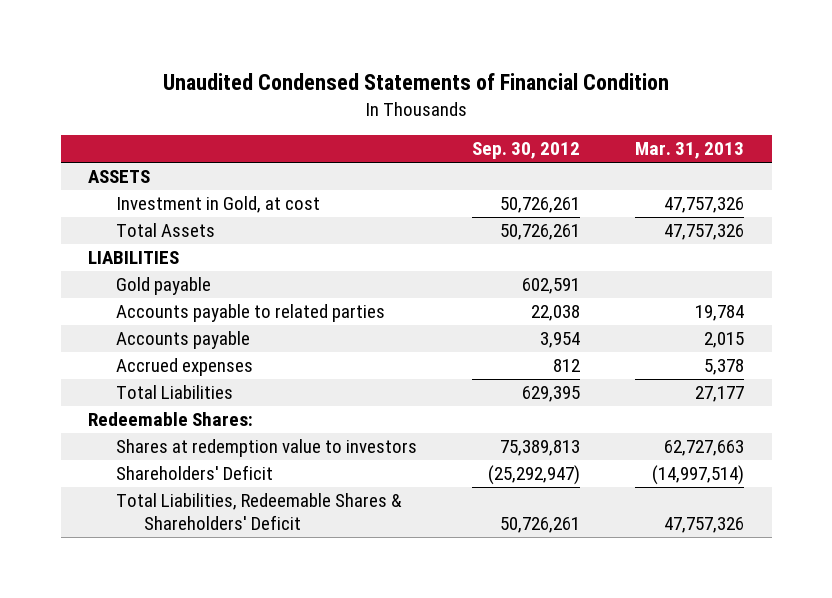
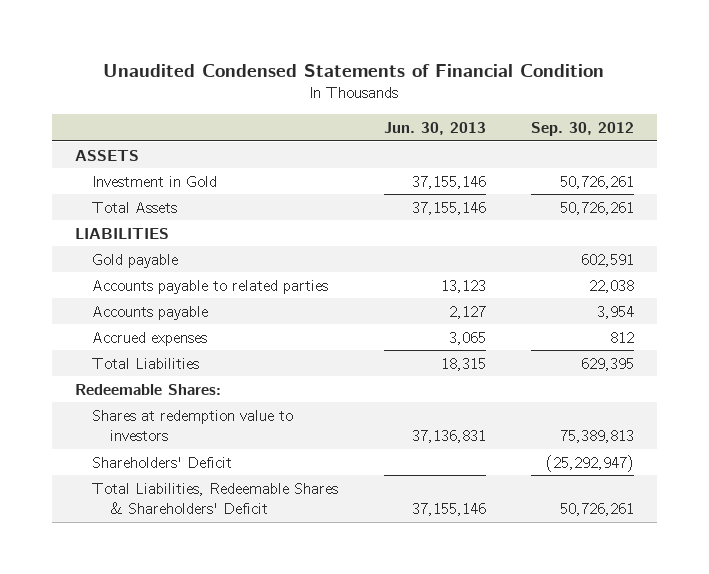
- | Sep. 30, 2012 | Mar. 31, 2013
+ | Jun. 30, 2013 | Sep. 30, 2012
- Investment in Gold, at cost | 50,726,261 | 47,757,326
+ Investment in Gold | 37,155,146 | 50,726,261

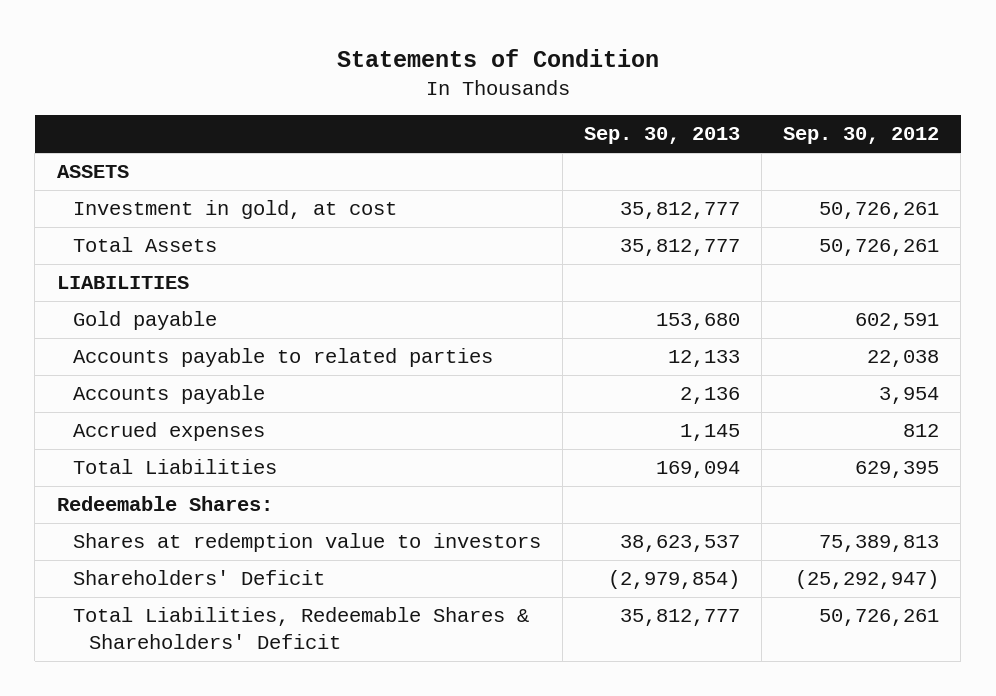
- Unaudited Condensed Statements of Financial Condition
+ Statements of Condition
- | Jun. 30, 2013 | Sep. 30, 2012
+ | Sep. 30, 2013 | Sep. 30, 2012
- Investment in Gold | 37,155,146 | 50,726,261
+ Investment in gold, at cost | 35,812,777 | 50,726,261

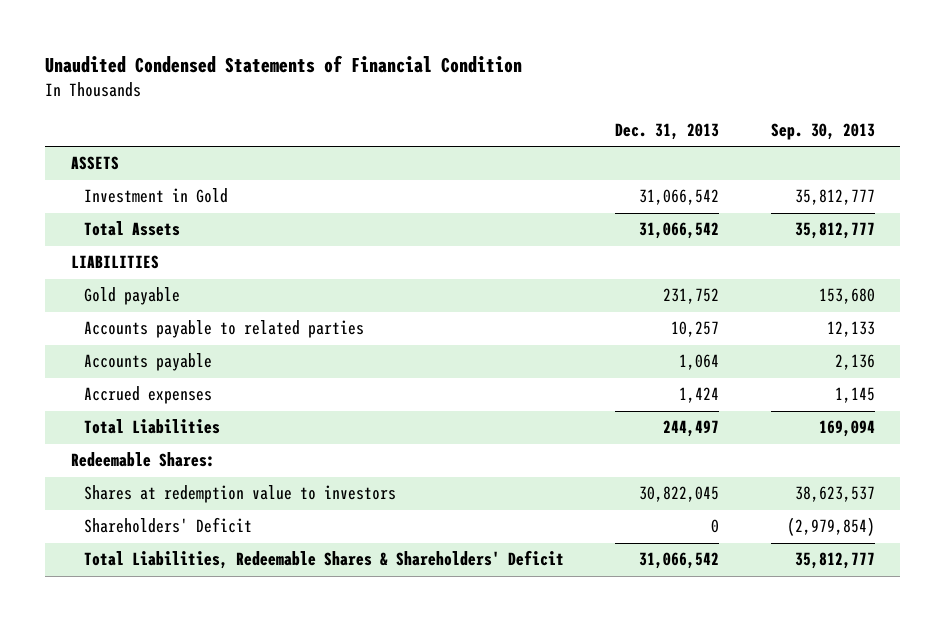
- Statements of Condition
+ Unaudited Condensed Statements of Financial Condition
- | Sep. 30, 2013 | Sep. 30, 2012
+ | Dec. 31, 2013 | Sep. 30, 2013
- Investment in gold, at cost | 35,812,777 | 50,726,261
+ Investment in Gold | 31,066,542 | 35,812,777

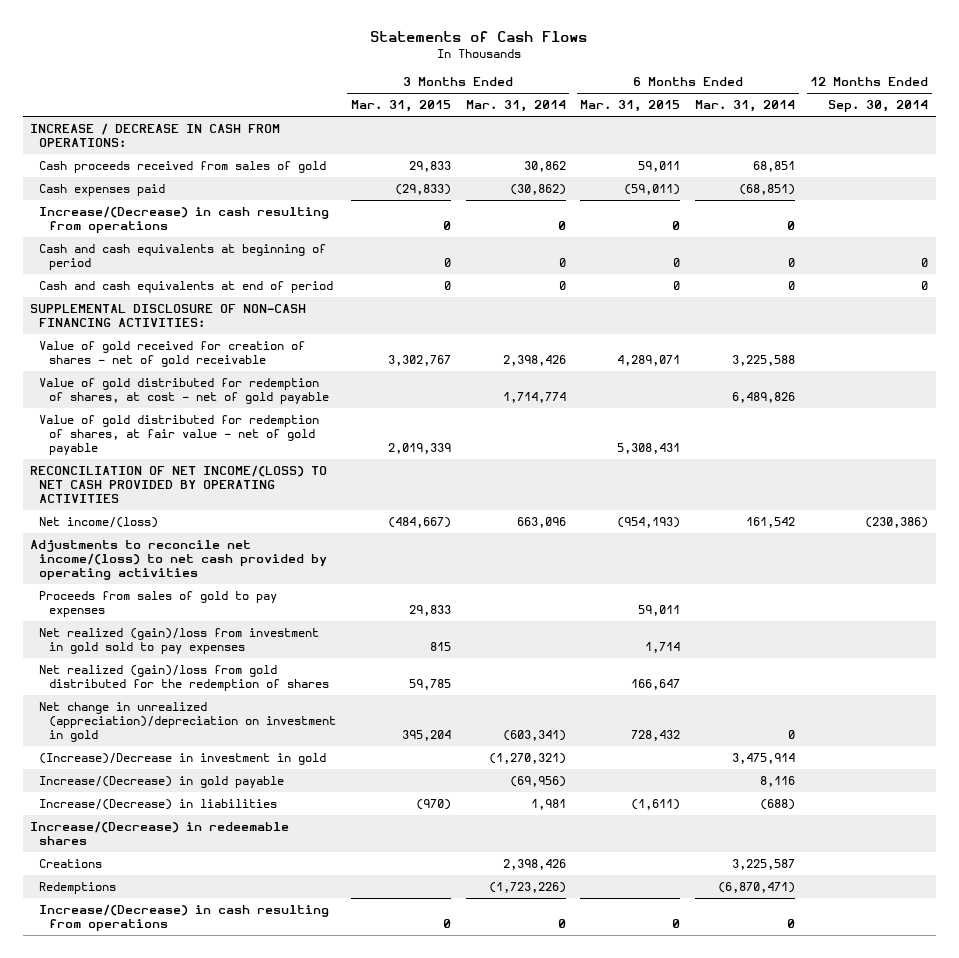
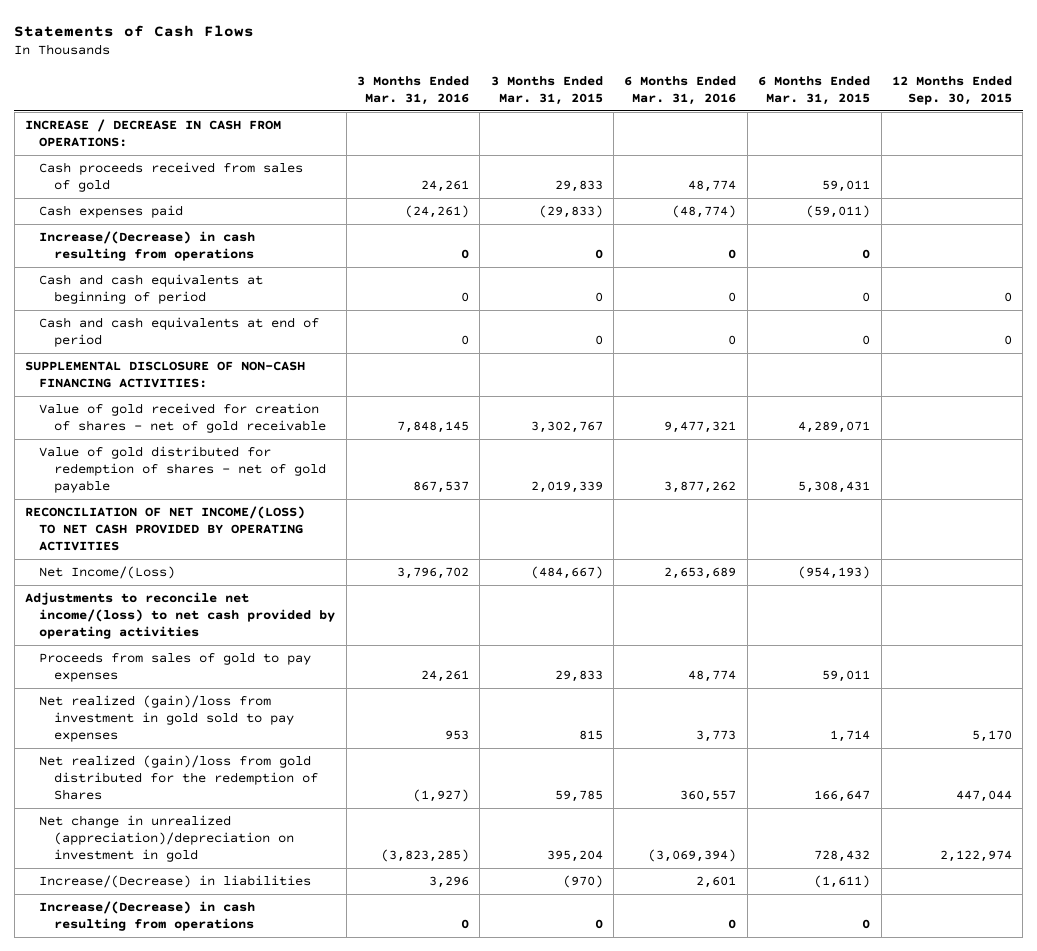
- | 3 Months Ended Mar. 31, 2015 | 3 Months Ended Mar. 31, 2014 | 6 Months Ended Mar. 31, 2015 | 6 Months Ended Mar. 31, 2014 | 12 Months Ended Sep. 30, 2014
+ | 3 Months Ended Mar. 31, 2016 | 3 Months Ended Mar. 31, 2015 | 6 Months Ended Mar. 31, 2016 | 6 Months Ended Mar. 31, 2015 | 12 Months Ended Sep. 30, 2015
- Value of gold distributed for redemption of shares, at cost - net of gold payable | | 1,714,774 | | 6,489,826 |
- Value of gold distributed for redemption of shares, at fair value - net of gold payable | 2,019,339 | | 5,308,431 | |
+ Value of gold distributed for redemption of shares - net of gold payable | 867,537 | 2,019,339 | 3,877,262 | 5,308,431 |
- Net income/(loss) | (484,667) | 663,096 | (954,193) | 161,542 | (230,386)
+ Net Income/(Loss) | 3,796,702 | (484,667) | 2,653,689 | (954,193) |
- Net realized (gain)/loss from gold distributed for the redemption of shares | 59,785 | | 166,647 | |
+ Net realized (gain)/loss from gold distributed for the redemption of Shares | (1,927) | 59,785 | 360,557 | 166,647 | 447,044
- (Increase)/Decrease in investment in gold | | (1,270,321) | | 3,475,914 |
- Increase/(Decrease) in gold payable | | (69,956) | | 8,116 |
- Increase/(Decrease) in redeemable shares
- Creations | | 2,398,426 | | 3,225,587 |
- Redemptions | | (1,723,226) | | (6,870,471) |

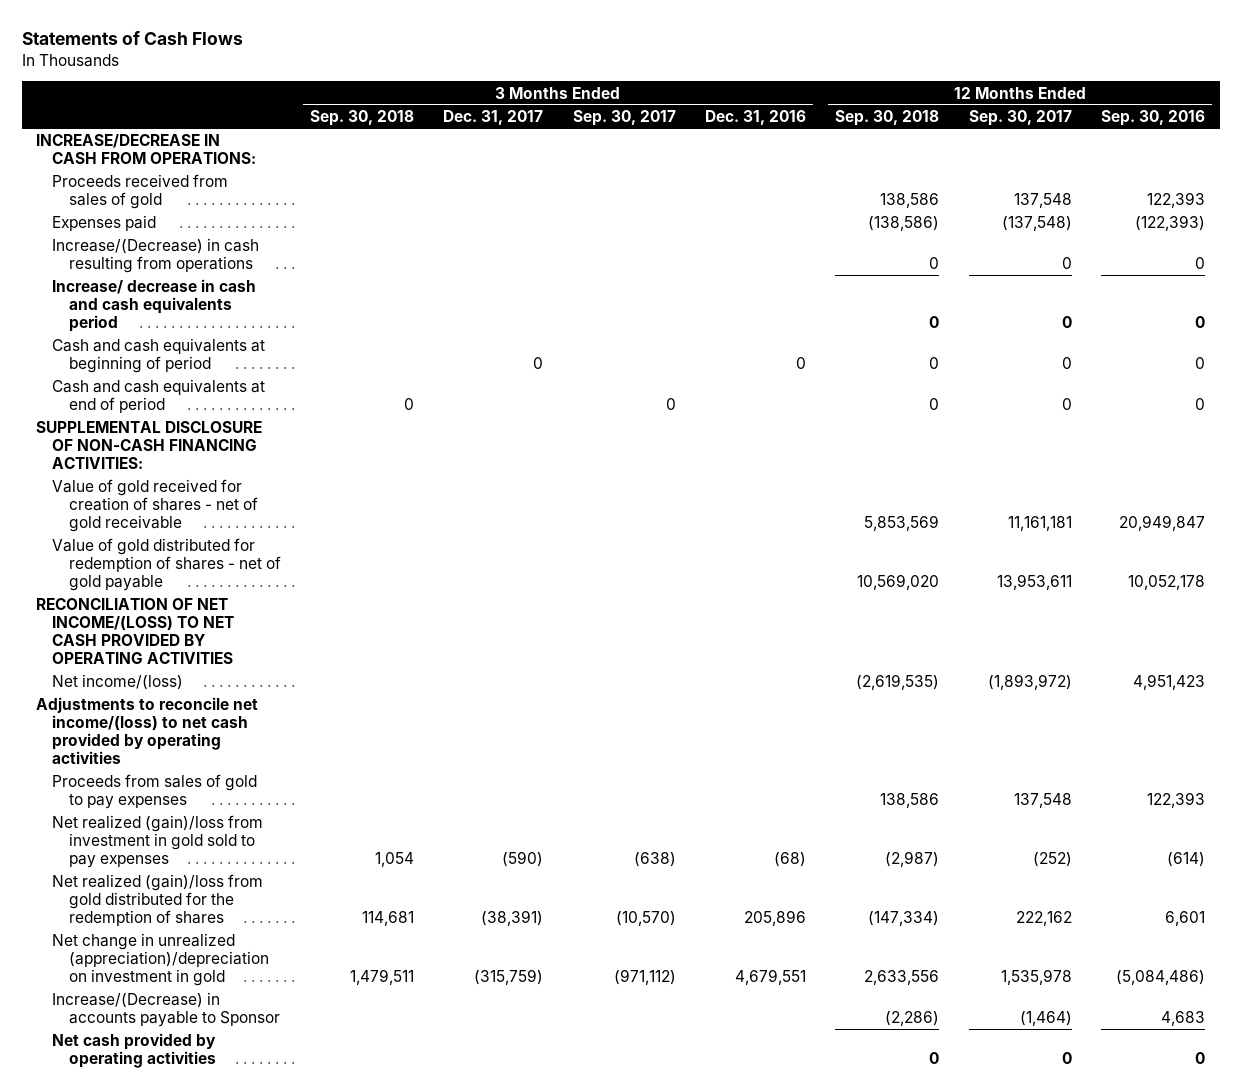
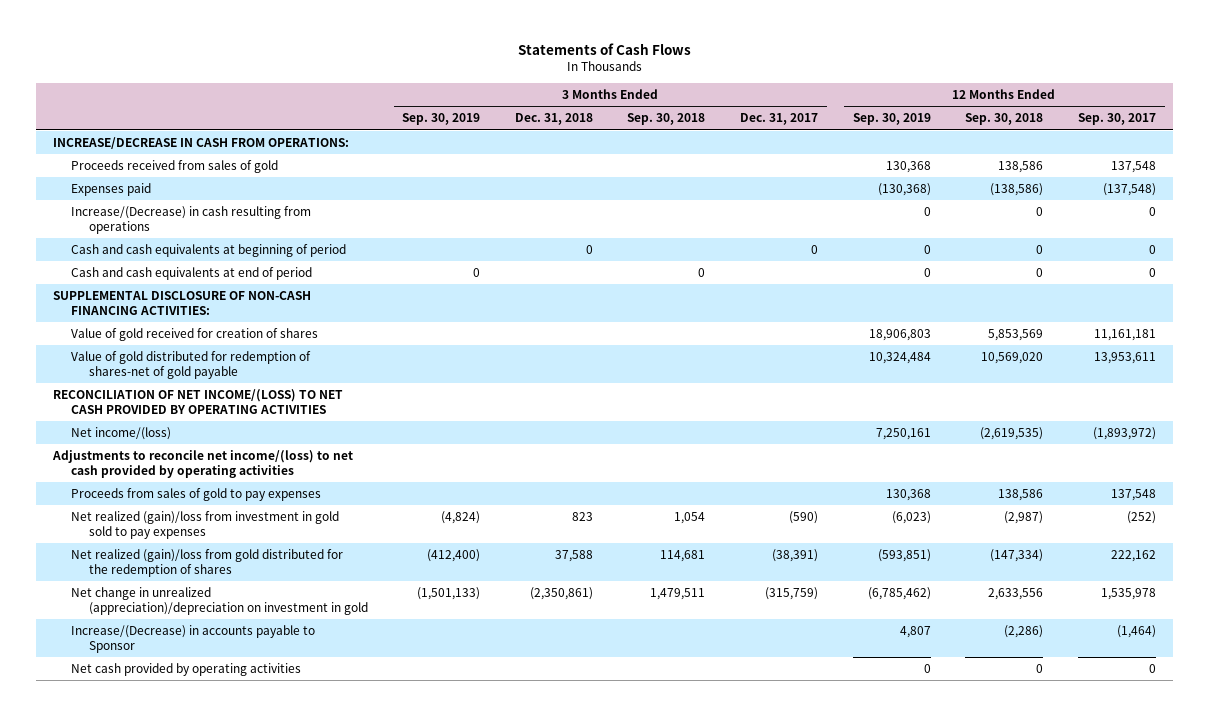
- | 3 Months Ended Sep. 30, 2018 | 3 Months Ended Dec. 31, 2017 | 3 Months Ended Sep. 30, 2017 | 3 Months Ended Dec. 31, 2016 | 12 Months Ended Sep. 30, 2018 | 12 Months Ended Sep. 30, 2017 | 12 Months Ended Sep. 30, 2016
+ | 3 Months Ended Sep. 30, 2019 | 3 Months Ended Dec. 31, 2018 | 3 Months Ended Sep. 30, 2018 | 3 Months Ended Dec. 31, 2017 | 12 Months Ended Sep. 30, 2019 | 12 Months Ended Sep. 30, 2018 | 12 Months Ended Sep. 30, 2017
- Increase/ decrease in cash and cash equivalents period | | | | | 0 | 0 | 0
- Value of gold received for creation of shares - net of gold receivable | | | | | 5,853,569 | 11,161,181 | 20,949,847
- Value of gold distributed for redemption of shares - net of gold payable | | | | | 10,569,020 | 13,953,611 | 10,052,178
+ Value of gold received for creation of shares | | | | | 18,906,803 | 5,853,569 | 11,161,181
+ Value of gold distributed for redemption of shares-net of gold payable | | | | | 10,324,484 | 10,569,020 | 13,953,611

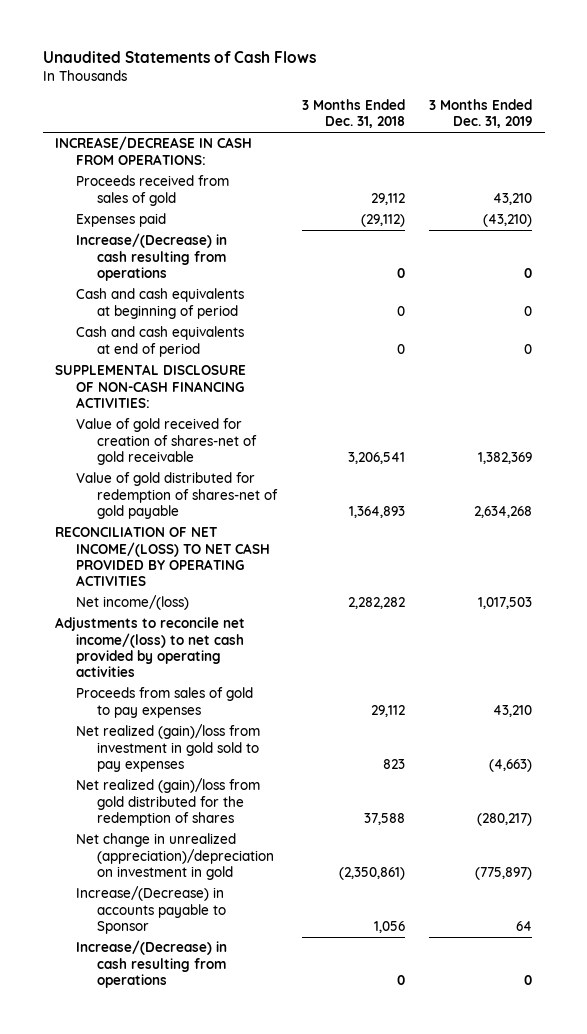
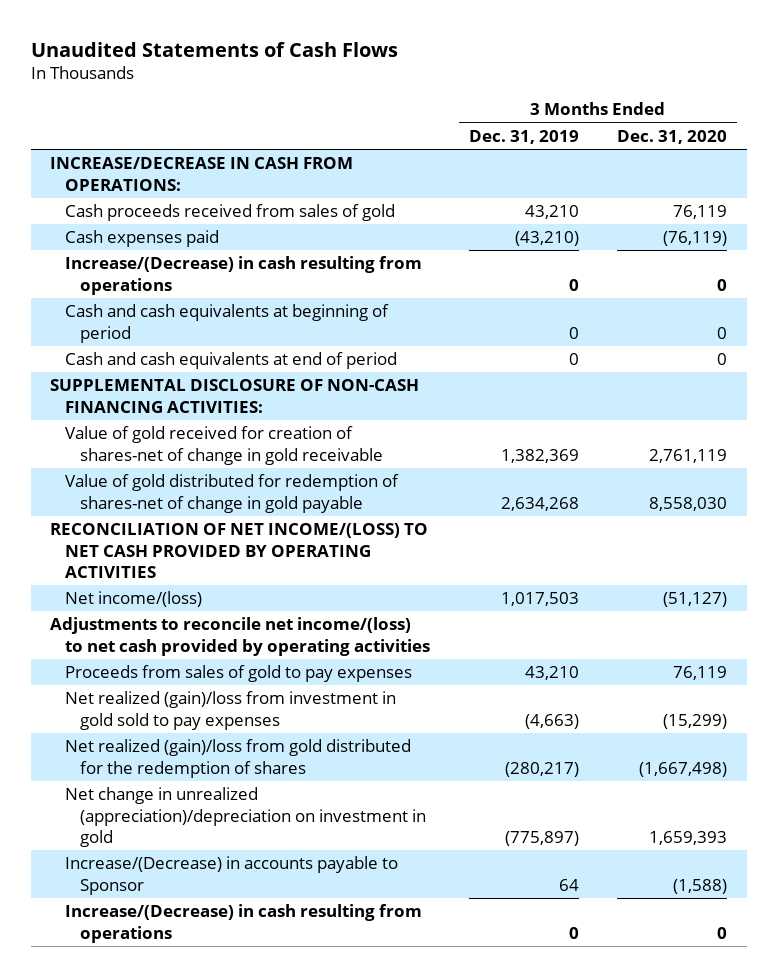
- | 3 Months Ended Dec. 31, 2018 | 3 Months Ended Dec. 31, 2019
+ | 3 Months Ended Dec. 31, 2019 | 3 Months Ended Dec. 31, 2020
- Proceeds received from sales of gold | 29,112 | 43,210
- Expenses paid | (29,112) | (43,210)
+ Cash proceeds received from sales of gold | 43,210 | 76,119
+ Cash expenses paid | (43,210) | (76,119)
- Value of gold received for creation of shares-net of gold receivable | 3,206,541 | 1,382,369
- Value of gold distributed for redemption of shares-net of gold payable | 1,364,893 | 2,634,268
+ Value of gold received for creation of shares-net of change in gold receivable | 1,382,369 | 2,761,119
+ Value of gold distributed for redemption of shares-net of change in gold payable | 2,634,268 | 8,558,030

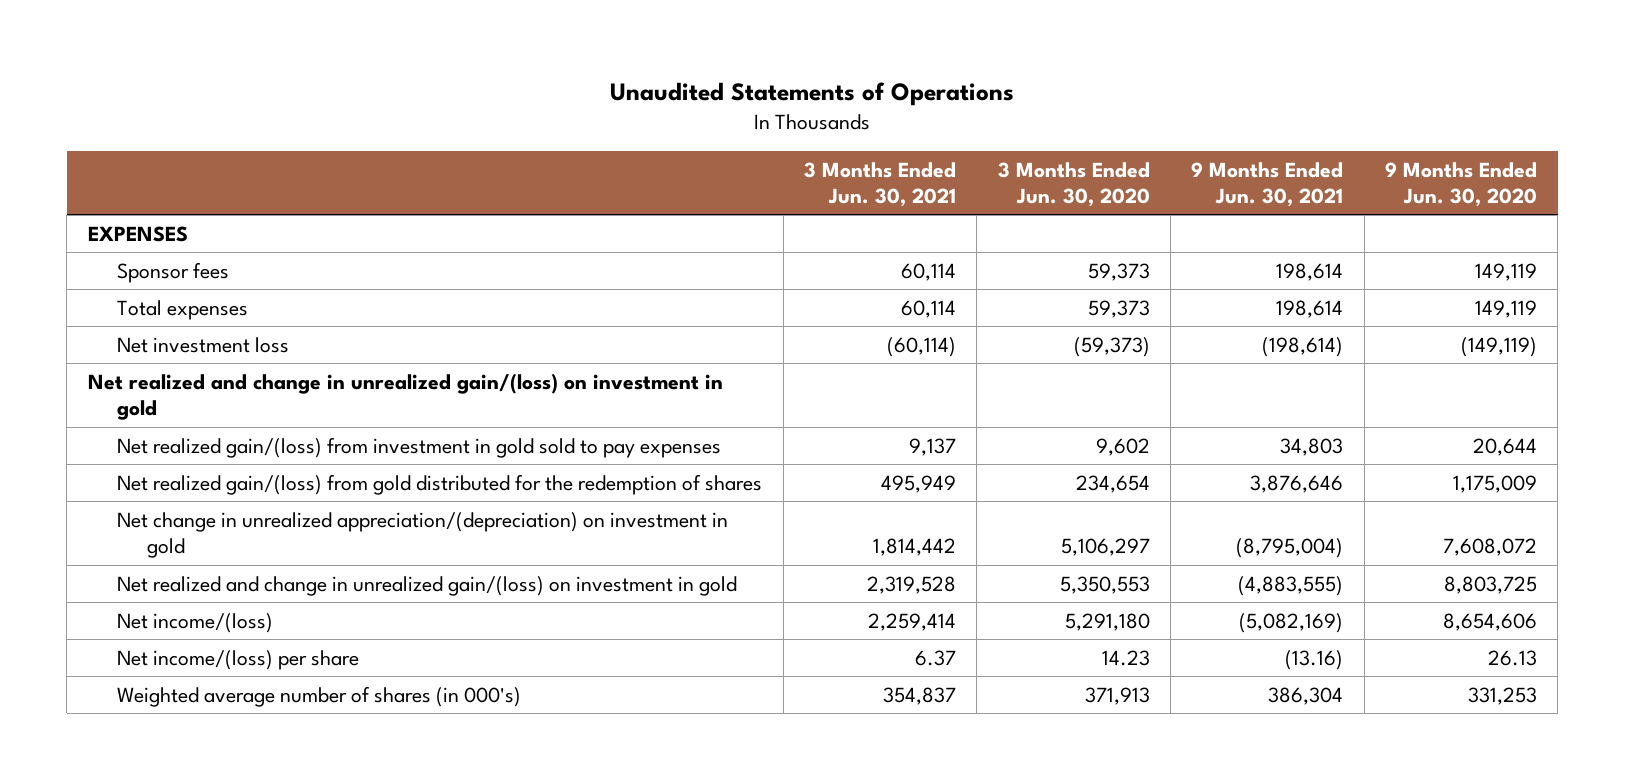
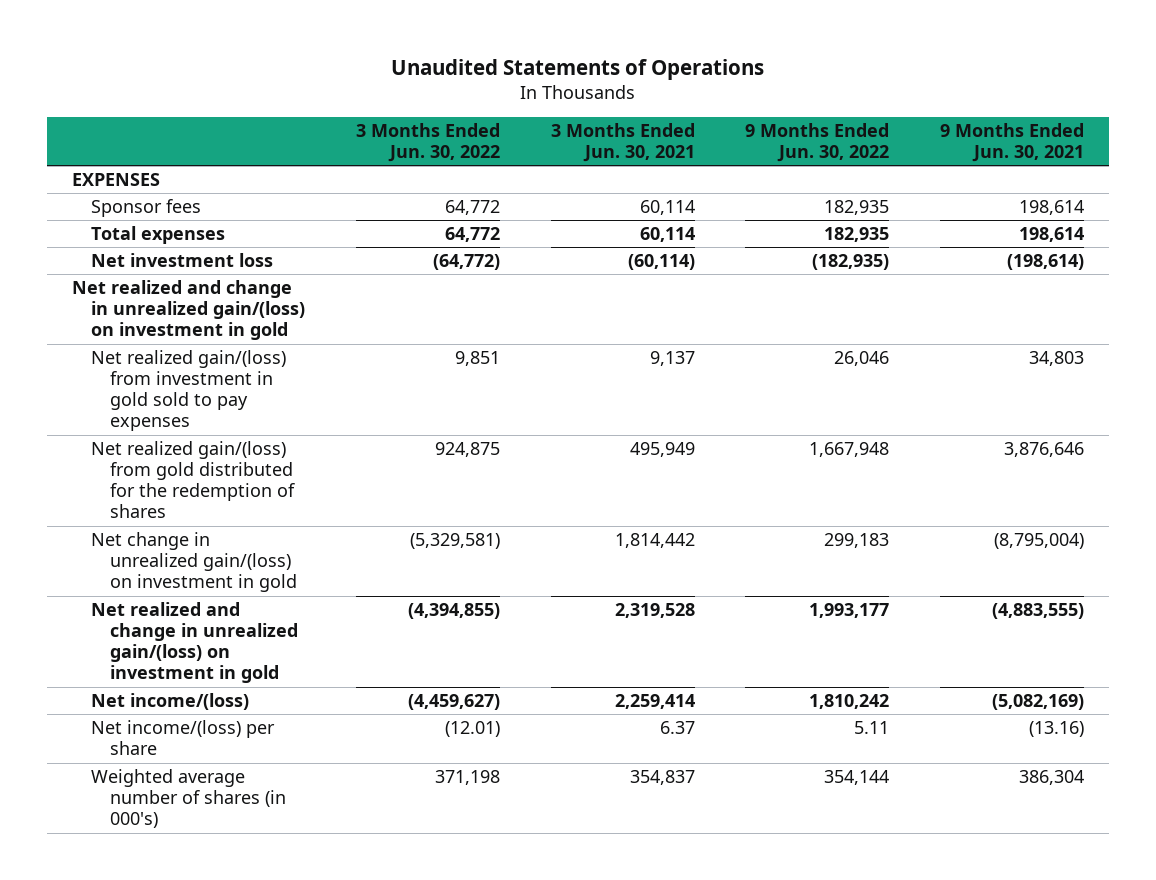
- | 3 Months Ended Jun. 30, 2021 | 3 Months Ended Jun. 30, 2020 | 9 Months Ended Jun. 30, 2021 | 9 Months Ended Jun. 30, 2020
+ | 3 Months Ended Jun. 30, 2022 | 3 Months Ended Jun. 30, 2021 | 9 Months Ended Jun. 30, 2022 | 9 Months Ended Jun. 30, 2021
- Net change in unrealized appreciation/(depreciation) on investment in gold | 1,814,442 | 5,106,297 | (8,795,004) | 7,608,072
+ Net change in unrealized gain/(loss) on investment in gold | (5,329,581) | 1,814,442 | 299,183 | (8,795,004)

